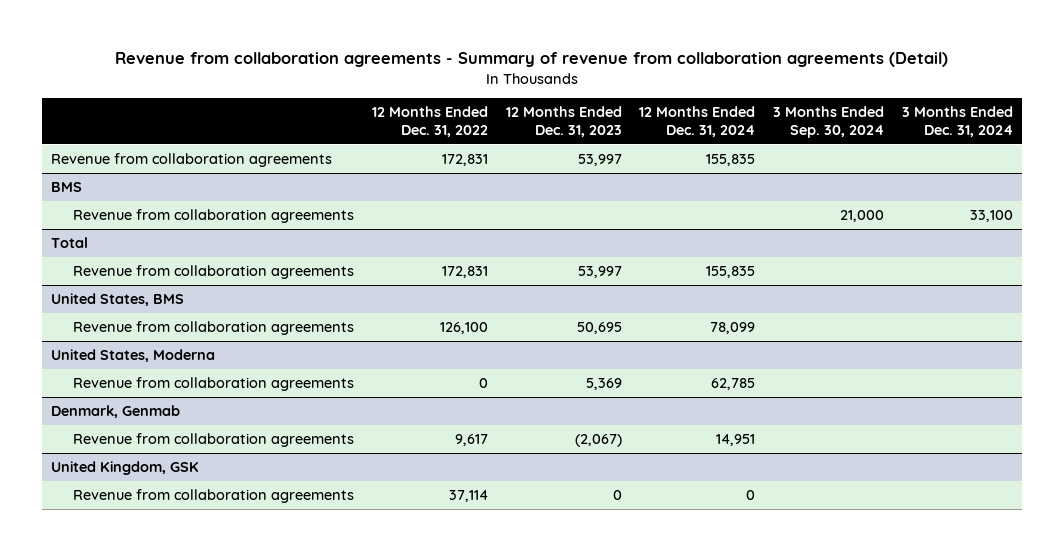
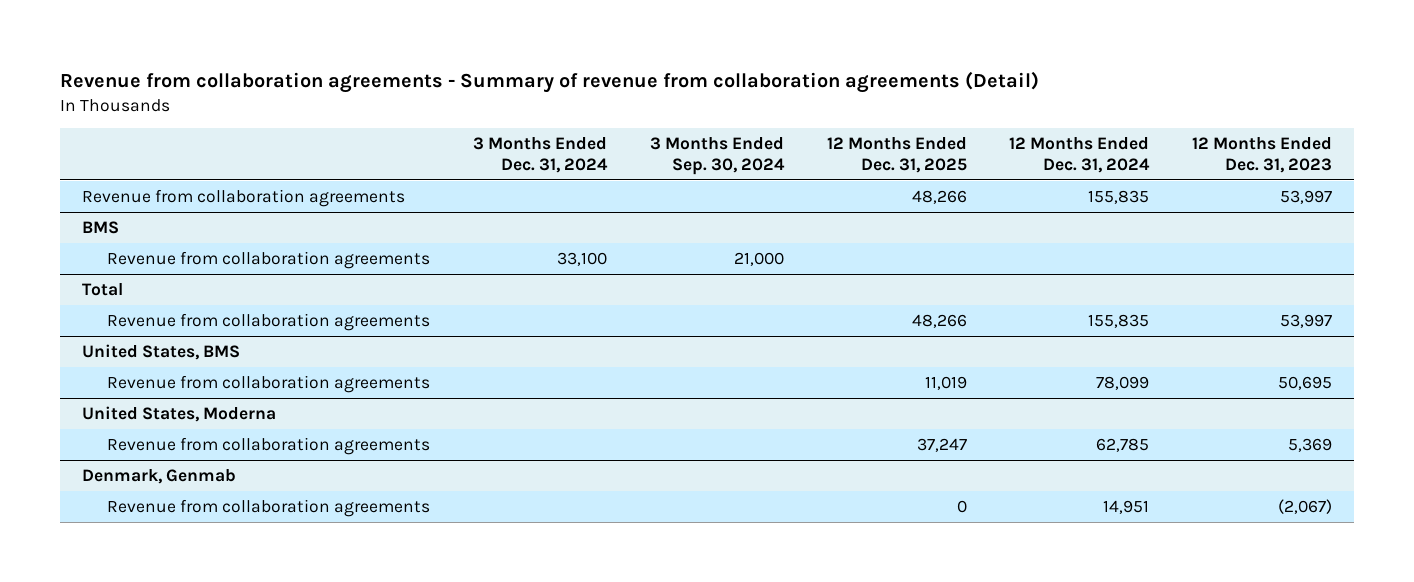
- | 12 Months Ended Dec. 31, 2022 | 12 Months Ended Dec. 31, 2023 | 12 Months Ended Dec. 31, 2024 | 3 Months Ended Sep. 30, 2024 | 3 Months Ended Dec. 31, 2024
+ | 3 Months Ended Dec. 31, 2024 | 3 Months Ended Sep. 30, 2024 | 12 Months Ended Dec. 31, 2025 | 12 Months Ended Dec. 31, 2024 | 12 Months Ended Dec. 31, 2023
- United Kingdom, GSK
- Revenue from collaboration agreements | 37,114 | 0 | 0 | |

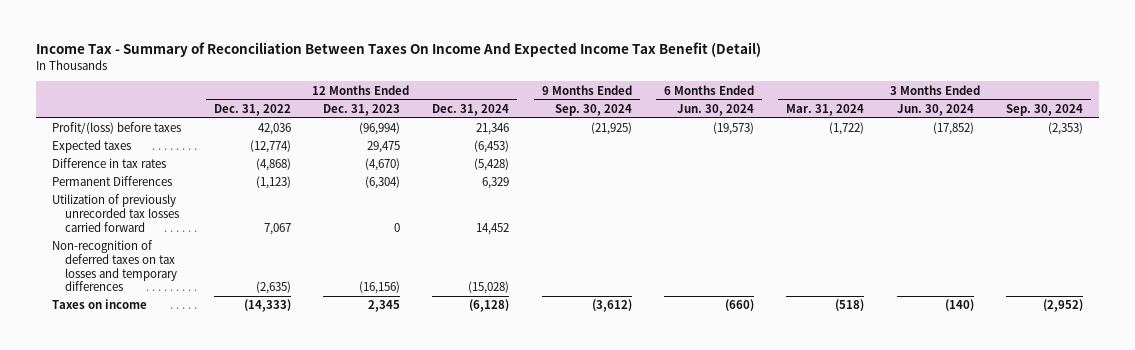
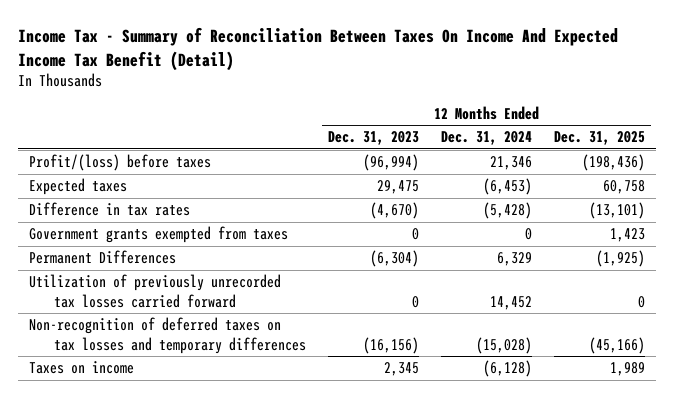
- | 12 Months Ended Dec. 31, 2022 | 12 Months Ended Dec. 31, 2023 | 12 Months Ended Dec. 31, 2024 | 9 Months Ended Sep. 30, 2024 | 6 Months Ended Jun. 30, 2024 | 3 Months Ended Mar. 31, 2024 | 3 Months Ended Jun. 30, 2024 | 3 Months Ended Sep. 30, 2024
+ | 12 Months Ended Dec. 31, 2023 | 12 Months Ended Dec. 31, 2024 | 12 Months Ended Dec. 31, 2025
+ Government grants exempted from taxes | 0 | 0 | 1,423

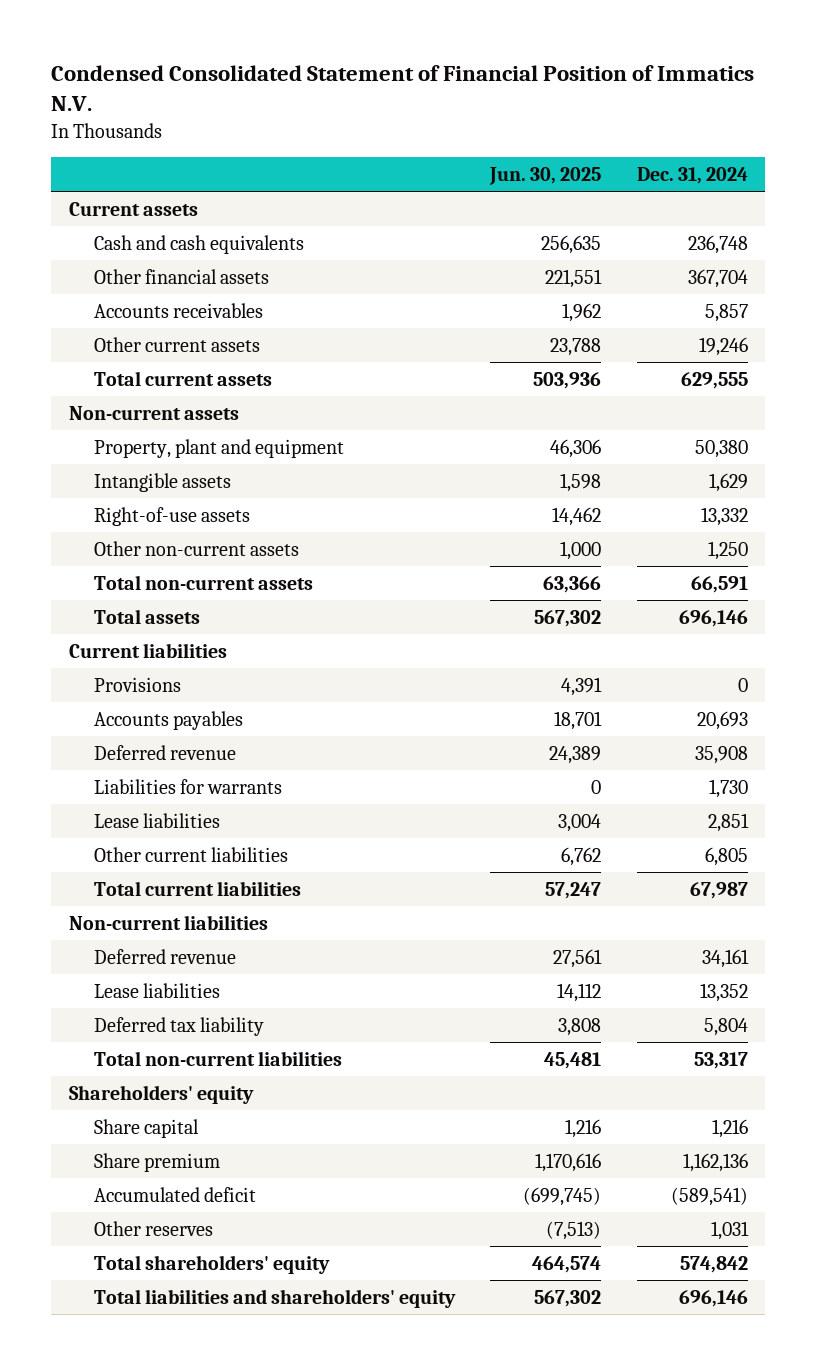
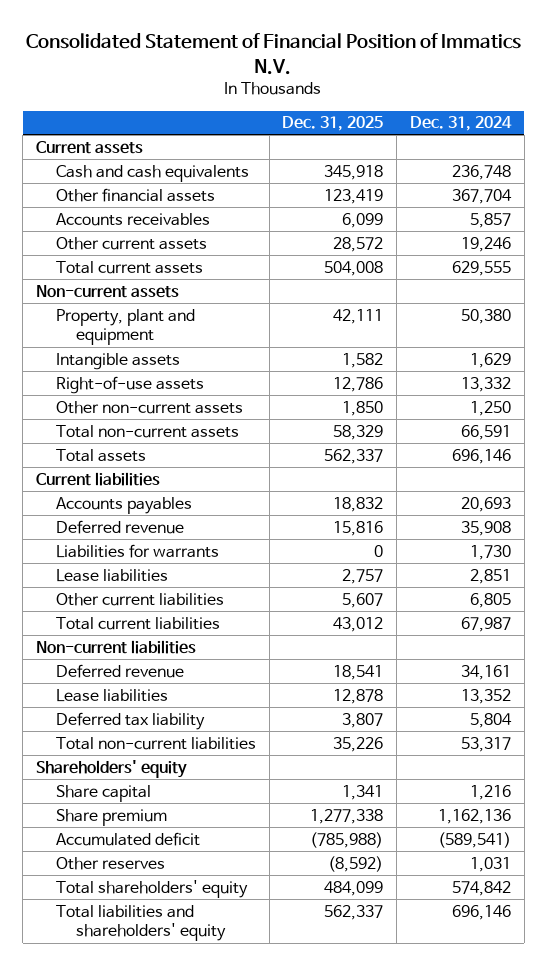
- Condensed Consolidated Statement of Financial Position of Immatics N.V.
+ Consolidated Statement of Financial Position of Immatics N.V.
- | Jun. 30, 2025 | Dec. 31, 2024
+ | Dec. 31, 2025 | Dec. 31, 2024
- Provisions | 4,391 | 0

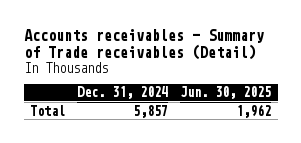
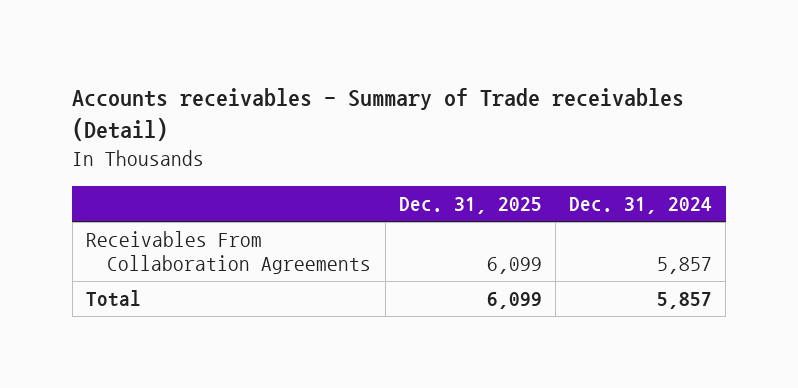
- | Dec. 31, 2024 | Jun. 30, 2025
+ | Dec. 31, 2025 | Dec. 31, 2024
+ Receivables From Collaboration Agreements | 6,099 | 5,857

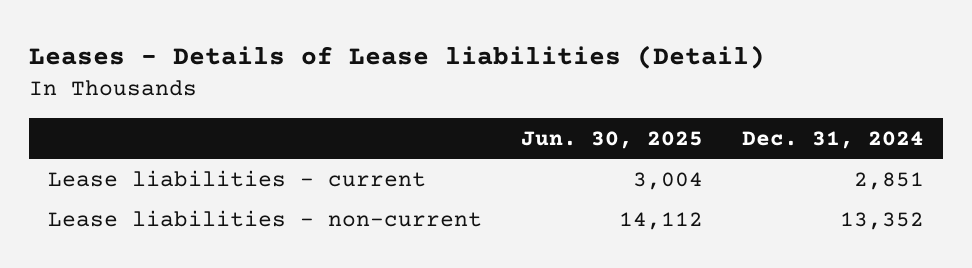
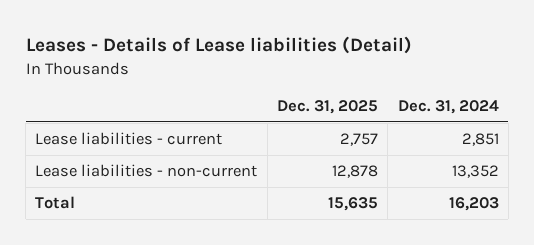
- | Jun. 30, 2025 | Dec. 31, 2024
+ | Dec. 31, 2025 | Dec. 31, 2024
+ Total | 15,635 | 16,203

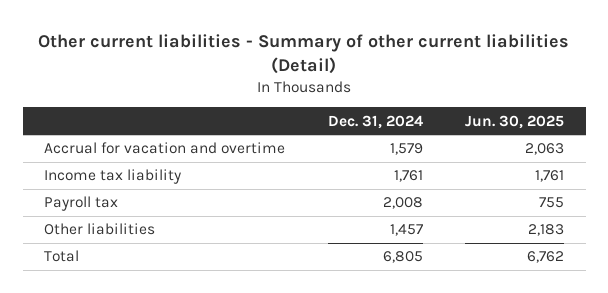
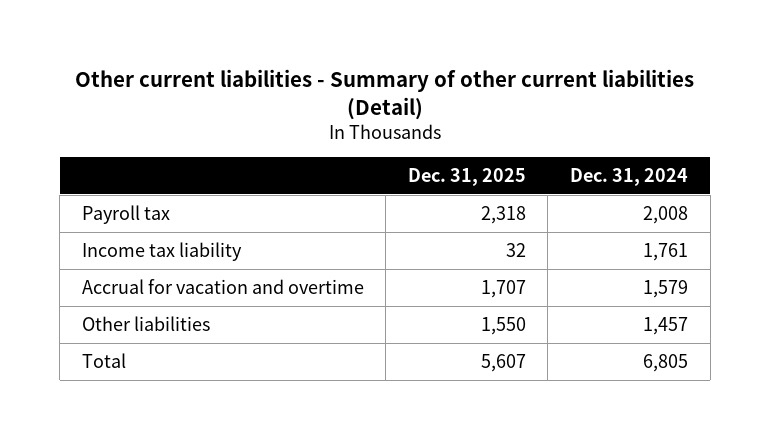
- | Dec. 31, 2024 | Jun. 30, 2025
+ | Dec. 31, 2025 | Dec. 31, 2024
moved down: Income tax liability | 32 | 1,761
moved down: Accrual for vacation and overtime | 1,707 | 1,579

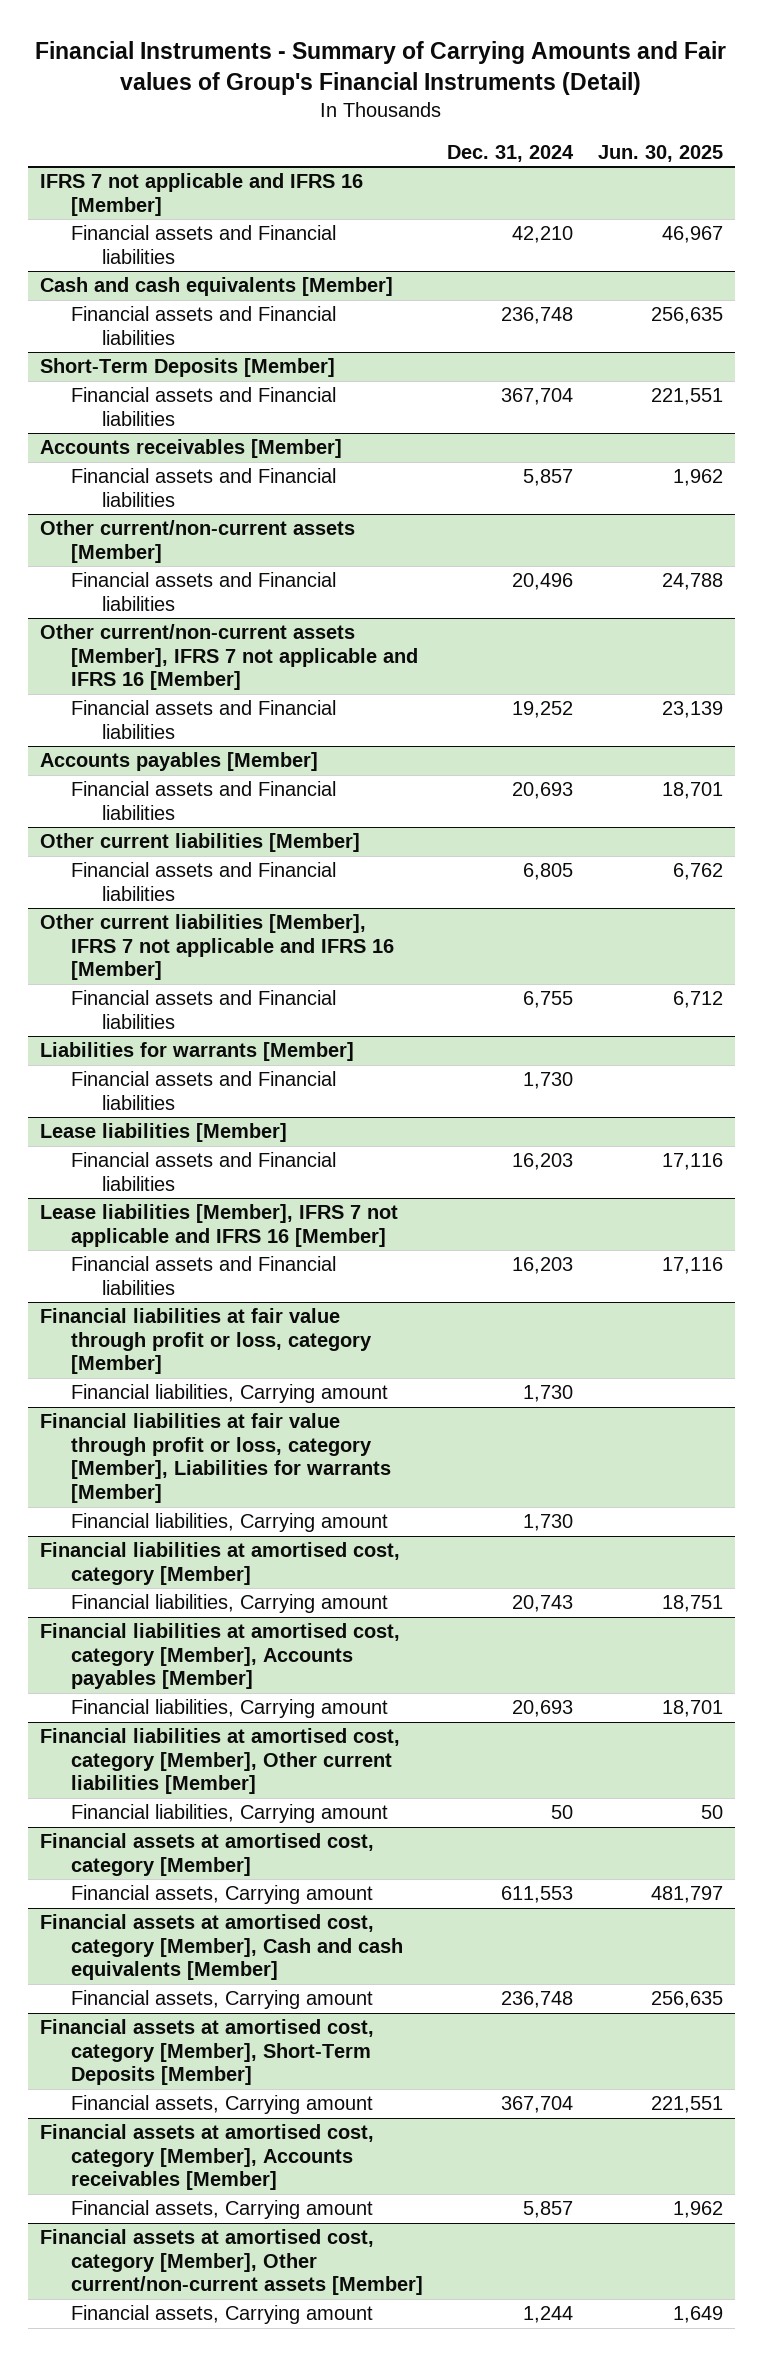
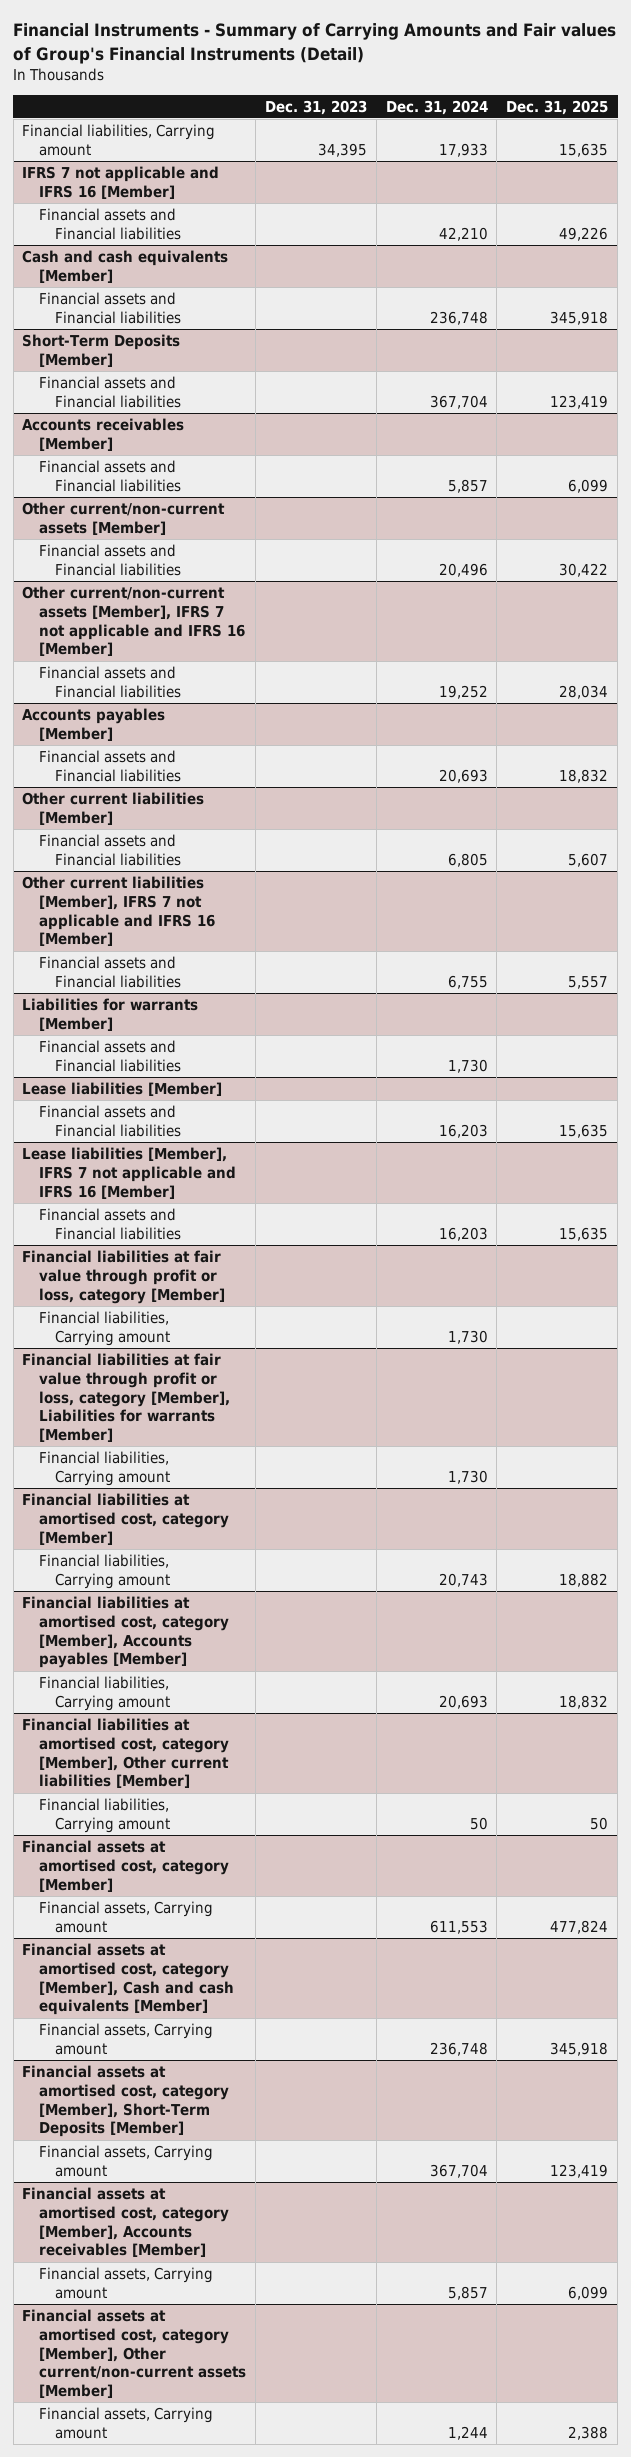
- | Dec. 31, 2024 | Jun. 30, 2025
+ | Dec. 31, 2023 | Dec. 31, 2024 | Dec. 31, 2025
+ Financial liabilities, Carrying amount | 34,395 | 17,933 | 15,635

